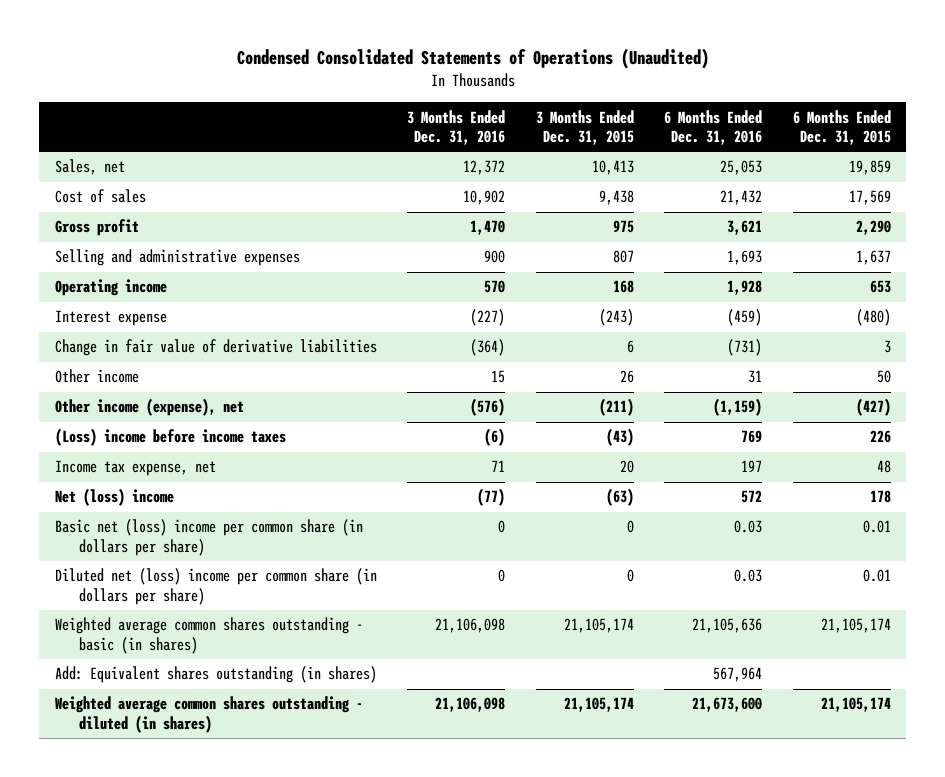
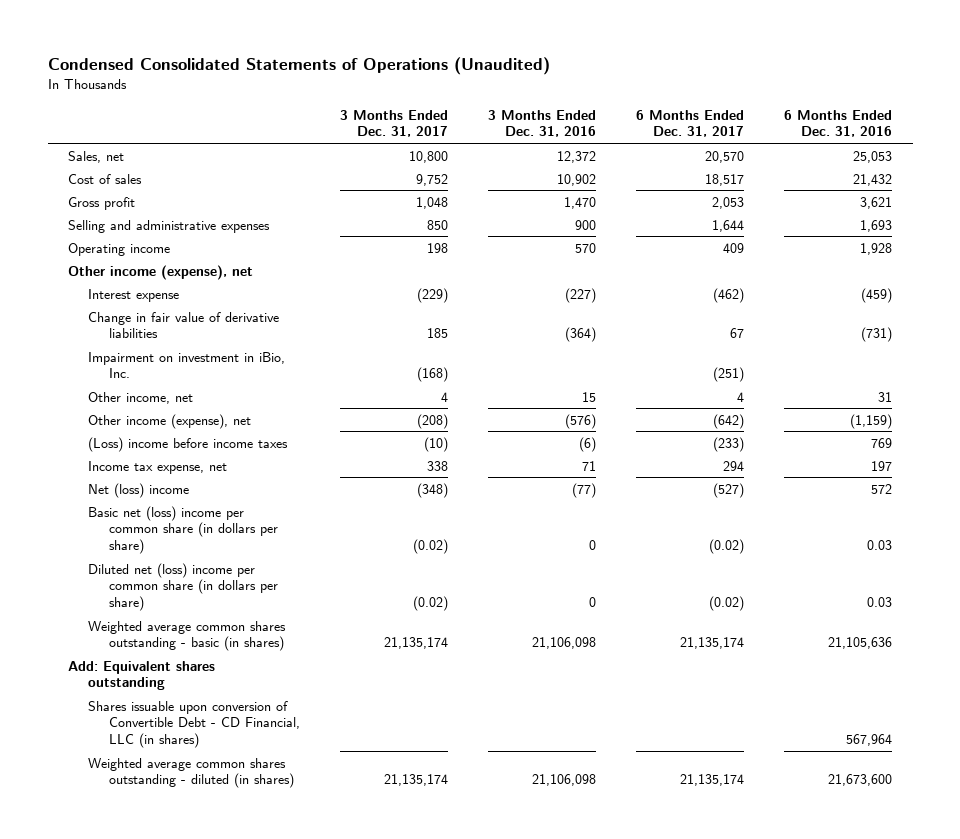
- | 3 Months Ended Dec. 31, 2016 | 3 Months Ended Dec. 31, 2015 | 6 Months Ended Dec. 31, 2016 | 6 Months Ended Dec. 31, 2015
+ | 3 Months Ended Dec. 31, 2017 | 3 Months Ended Dec. 31, 2016 | 6 Months Ended Dec. 31, 2017 | 6 Months Ended Dec. 31, 2016
+ Other income (expense), net
- Other income | 15 | 26 | 31 | 50
+ Impairment on investment in iBio, Inc. | (168) | | (251) |
+ Other income, net | 4 | 15 | 4 | 31
- Add: Equivalent shares outstanding (in shares) | | | 567,964 |
+ Add: Equivalent shares outstanding
+ Shares issuable upon conversion of Convertible Debt - CD Financial, LLC (in shares) | | | | 567,964

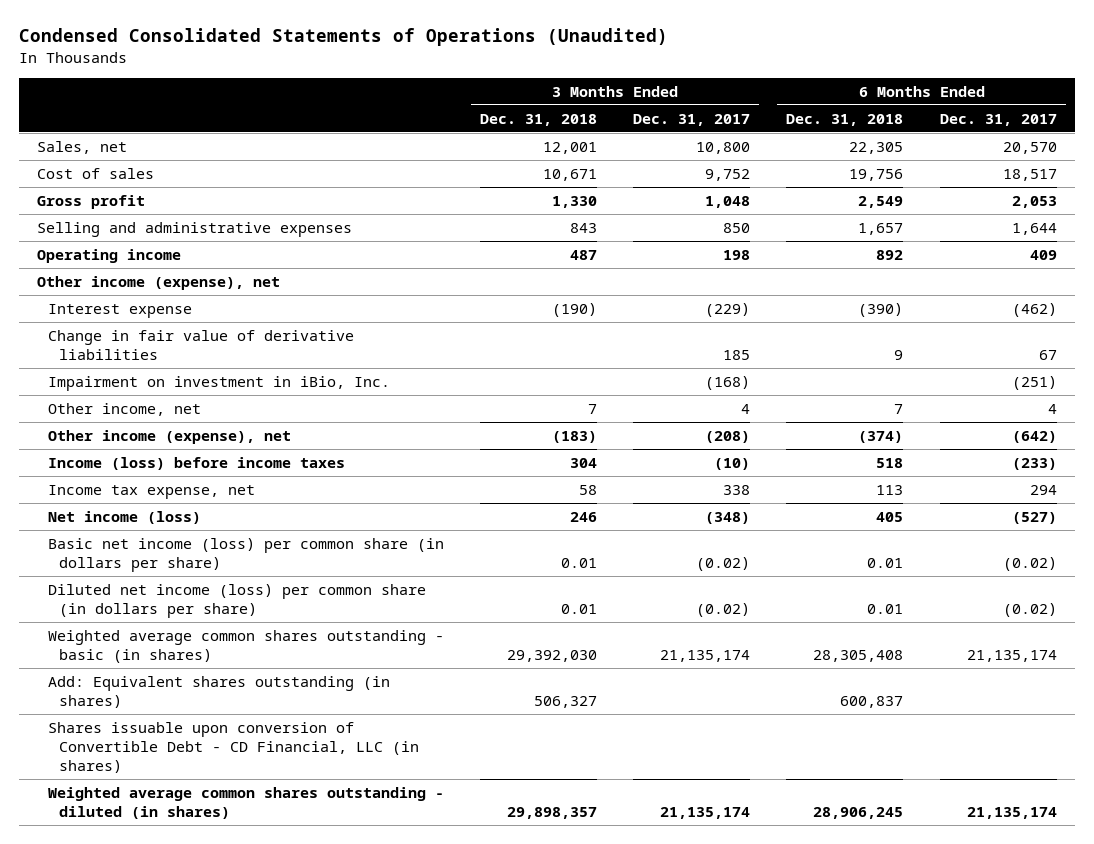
- | 3 Months Ended Dec. 31, 2017 | 3 Months Ended Dec. 31, 2016 | 6 Months Ended Dec. 31, 2017 | 6 Months Ended Dec. 31, 2016
+ | 3 Months Ended Dec. 31, 2018 | 3 Months Ended Dec. 31, 2017 | 6 Months Ended Dec. 31, 2018 | 6 Months Ended Dec. 31, 2017
- (Loss) income before income taxes | (10) | (6) | (233) | 769
+ Income (loss) before income taxes | 304 | (10) | 518 | (233)
- Net (loss) income | (348) | (77) | (527) | 572
- Basic net (loss) income per common share (in dollars per share) | (0.02) | 0 | (0.02) | 0.03
- Diluted net (loss) income per common share (in dollars per share) | (0.02) | 0 | (0.02) | 0.03
+ Net income (loss) | 246 | (348) | 405 | (527)
+ Basic net income (loss) per common share (in dollars per share) | 0.01 | (0.02) | 0.01 | (0.02)
+ Diluted net income (loss) per common share (in dollars per share) | 0.01 | (0.02) | 0.01 | (0.02)
- Add: Equivalent shares outstanding
+ Add: Equivalent shares outstanding (in shares) | 506,327 | | 600,837 |

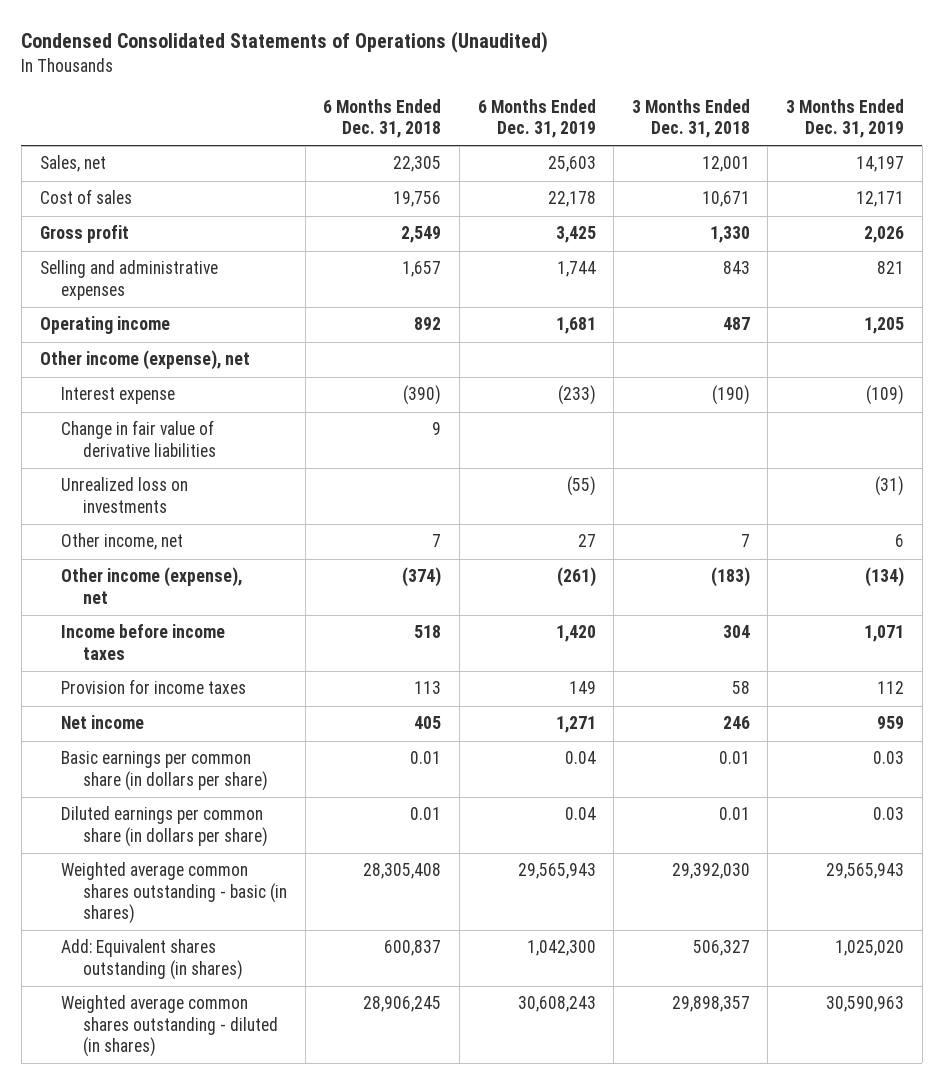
- | 3 Months Ended Dec. 31, 2018 | 3 Months Ended Dec. 31, 2017 | 6 Months Ended Dec. 31, 2018 | 6 Months Ended Dec. 31, 2017
+ | 6 Months Ended Dec. 31, 2018 | 6 Months Ended Dec. 31, 2019 | 3 Months Ended Dec. 31, 2018 | 3 Months Ended Dec. 31, 2019
- Impairment on investment in iBio, Inc. | | (168) | | (251)
+ Unrealized loss on investments | | (55) | | (31)
- Income (loss) before income taxes | 304 | (10) | 518 | (233)
- Income tax expense, net | 58 | 338 | 113 | 294
- Net income (loss) | 246 | (348) | 405 | (527)
- Basic net income (loss) per common share (in dollars per share) | 0.01 | (0.02) | 0.01 | (0.02)
- Diluted net income (loss) per common share (in dollars per share) | 0.01 | (0.02) | 0.01 | (0.02)
+ Income before income taxes | 518 | 1,420 | 304 | 1,071
+ Provision for income taxes | 113 | 149 | 58 | 112
+ Net income | 405 | 1,271 | 246 | 959
+ Basic earnings per common share (in dollars per share) | 0.01 | 0.04 | 0.01 | 0.03
+ Diluted earnings per common share (in dollars per share) | 0.01 | 0.04 | 0.01 | 0.03
- Shares issuable upon conversion of Convertible Debt - CD Financial, LLC (in shares)

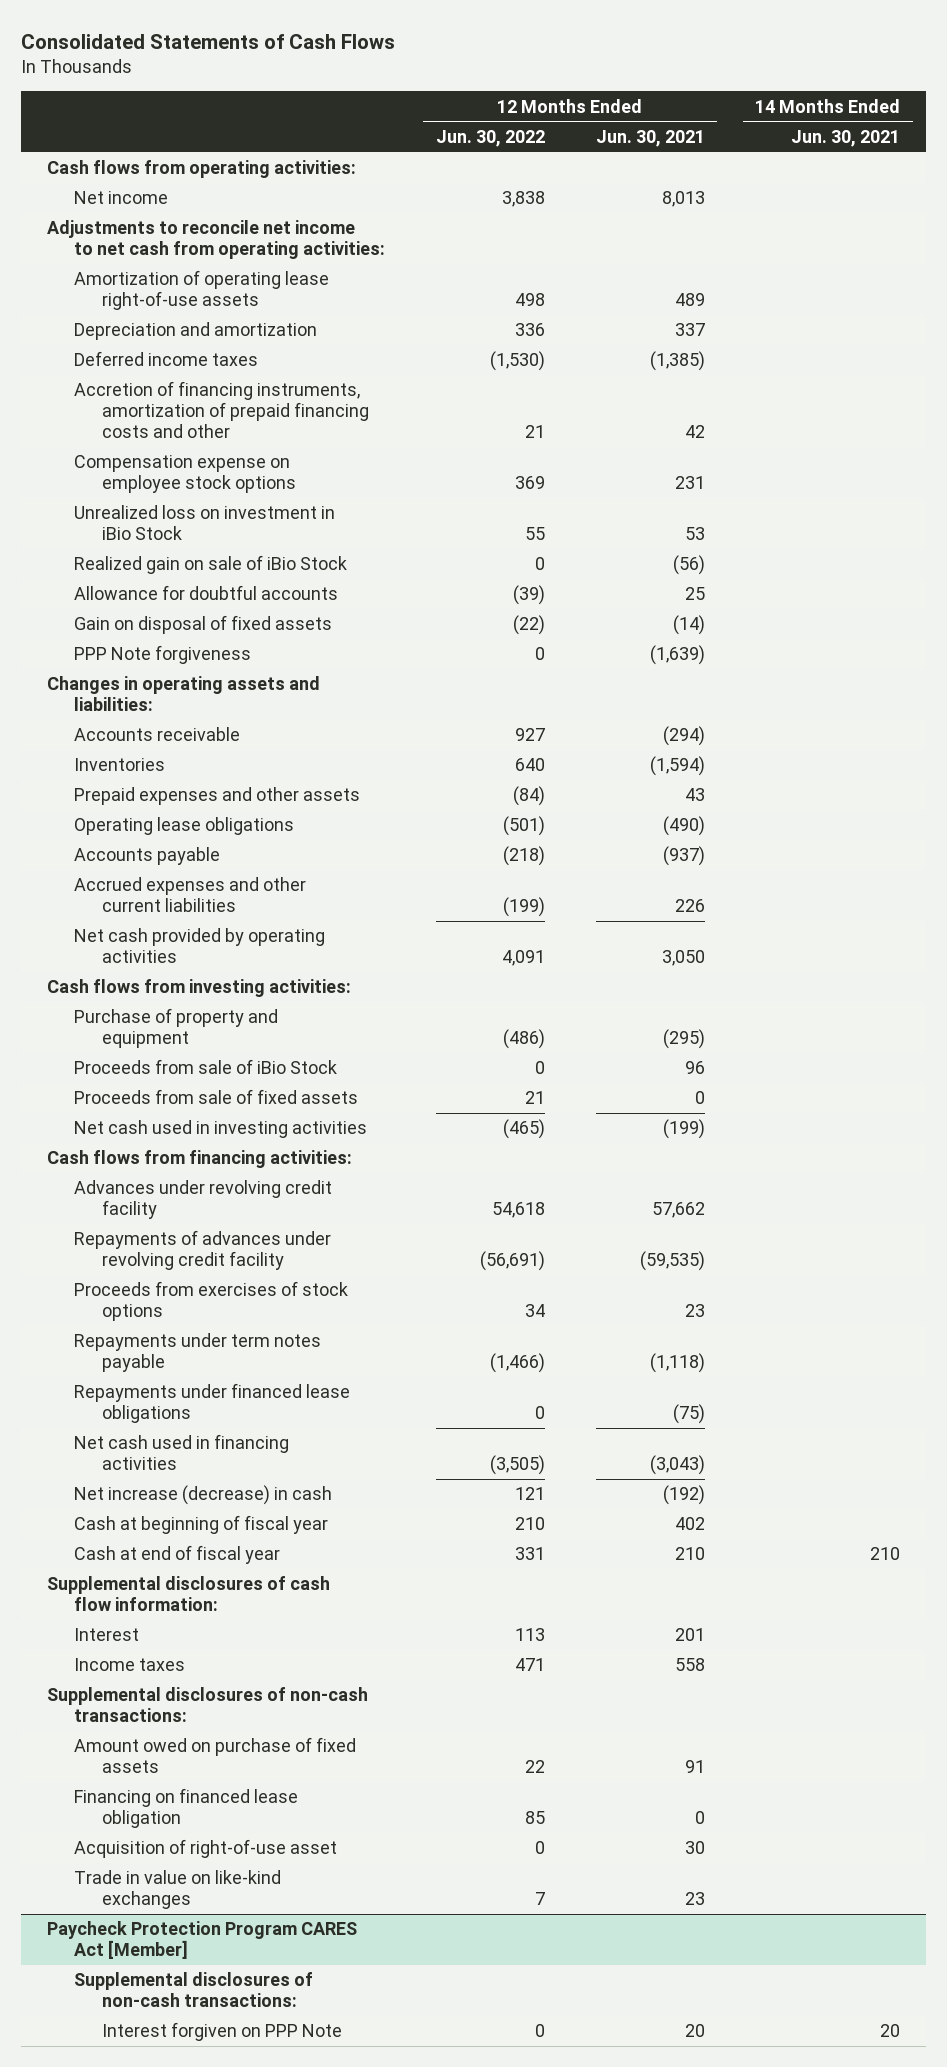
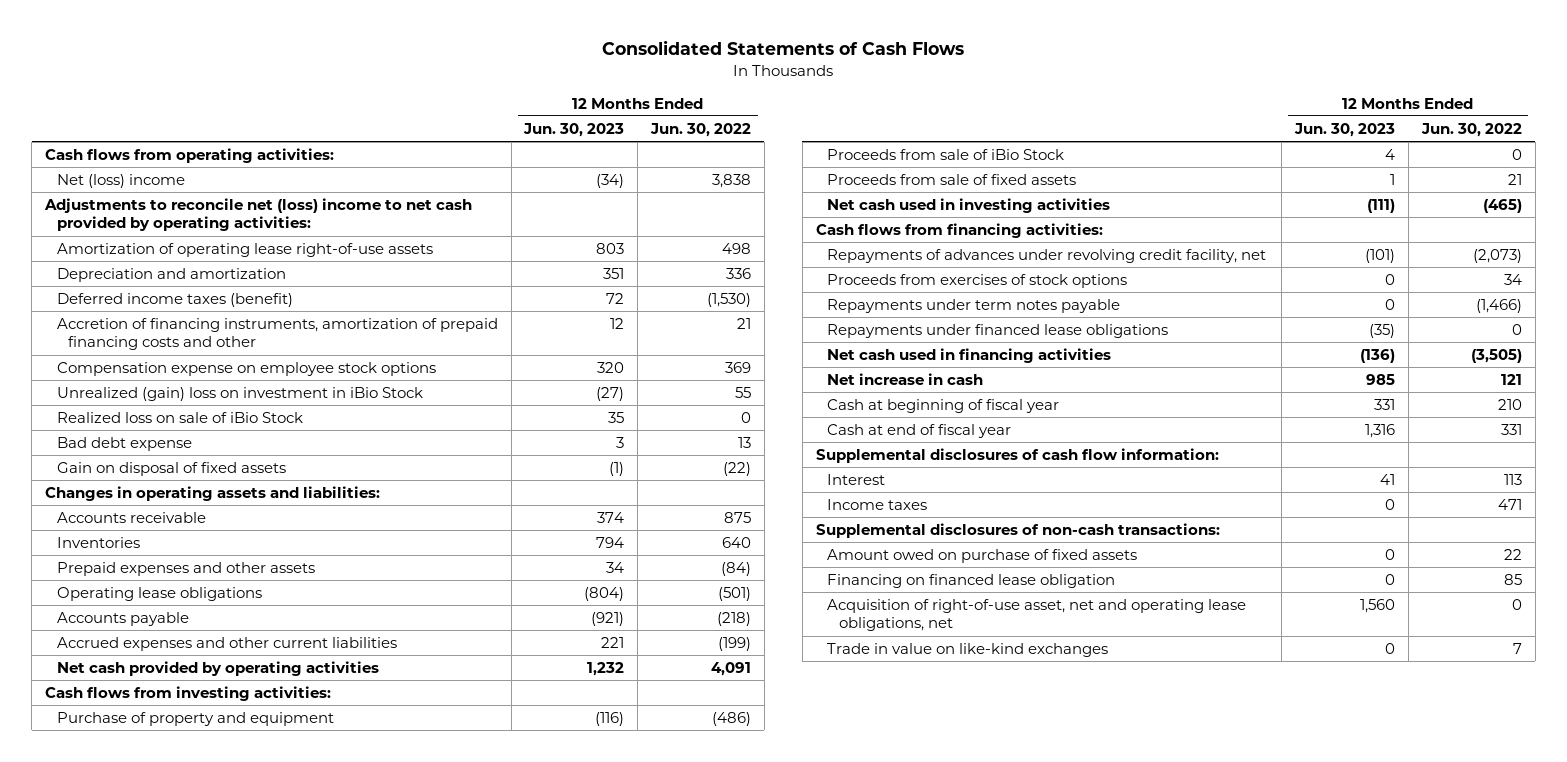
- | 12 Months Ended Jun. 30, 2022 | 12 Months Ended Jun. 30, 2021 | 14 Months Ended Jun. 30, 2021
+ | 12 Months Ended Jun. 30, 2023 | 12 Months Ended Jun. 30, 2022
- Net income | 3,838 | 8,013 |
- Adjustments to reconcile net income to net cash from operating activities:
+ Net (loss) income | (34) | 3,838
+ Adjustments to reconcile net (loss) income to net cash provided by operating activities:
- Deferred income taxes | (1,530) | (1,385) |
+ Deferred income taxes (benefit) | 72 | (1,530)
- Unrealized loss on investment in iBio Stock | 55 | 53 |
- Realized gain on sale of iBio Stock | 0 | (56) |
- Allowance for doubtful accounts | (39) | 25 |
+ Unrealized (gain) loss on investment in iBio Stock | (27) | 55
+ Realized loss on sale of iBio Stock | 35 | 0
+ Bad debt expense | 3 | 13
- PPP Note forgiveness | 0 | (1,639) |
- Accounts receivable | 927 | (294) |
+ Accounts receivable | 374 | 875
- Advances under revolving credit facility | 54,618 | 57,662 |
- Repayments of advances under revolving credit facility | (56,691) | (59,535) |
+ Repayments of advances under revolving credit facility, net | (101) | (2,073)
- Net increase (decrease) in cash | 121 | (192) |
+ Net increase in cash | 985 | 121
- Acquisition of right-of-use asset | 0 | 30 |
+ Acquisition of right-of-use asset, net and operating lease obligations, net | 1,560 | 0
- Paycheck Protection Program CARES Act [Member]
- Supplemental disclosures of non-cash transactions:
- Interest forgiven on PPP Note | 0 | 20 | 20

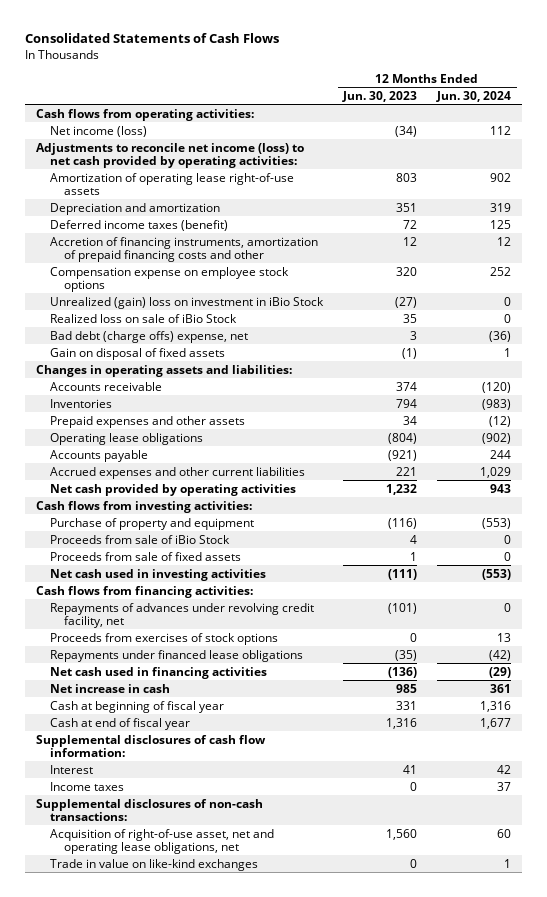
- | 12 Months Ended Jun. 30, 2023 | 12 Months Ended Jun. 30, 2022
+ | 12 Months Ended Jun. 30, 2023 | 12 Months Ended Jun. 30, 2024
- Net (loss) income | (34) | 3,838
- Adjustments to reconcile net (loss) income to net cash provided by operating activities:
+ Net income (loss) | (34) | 112
+ Adjustments to reconcile net income (loss) to net cash provided by operating activities:
- Bad debt expense | 3 | 13
+ Bad debt (charge offs) expense, net | 3 | (36)
- Repayments under term notes payable | 0 | (1,466)
- Amount owed on purchase of fixed assets | 0 | 22
- Financing on financed lease obligation | 0 | 85

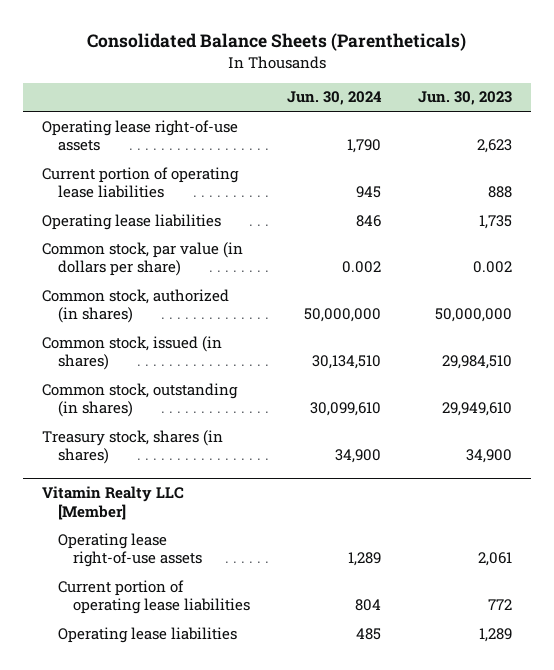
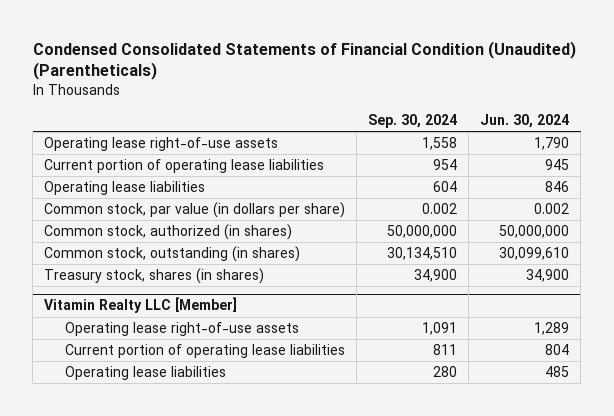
- Consolidated Balance Sheets (Parentheticals)
+ Condensed Consolidated Statements of Financial Condition (Unaudited) (Parentheticals)
- | Jun. 30, 2024 | Jun. 30, 2023
+ | Sep. 30, 2024 | Jun. 30, 2024
- Common stock, issued (in shares) | 30,134,510 | 29,984,510

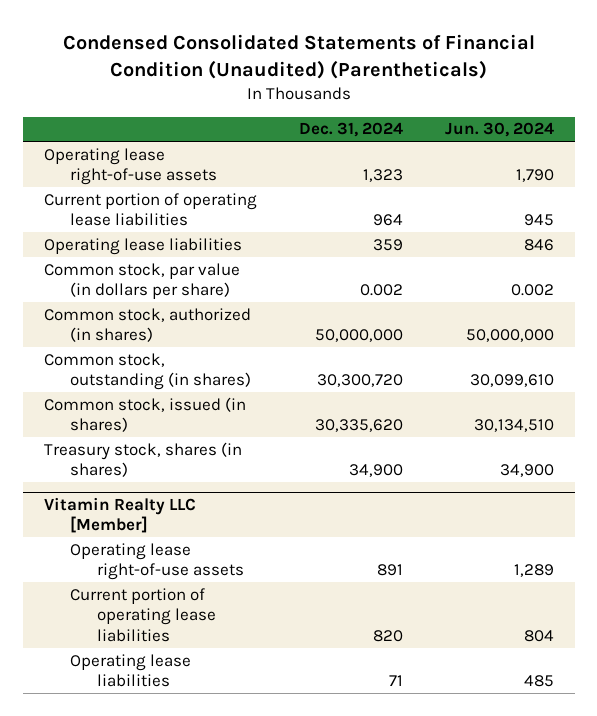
- | Sep. 30, 2024 | Jun. 30, 2024
+ | Dec. 31, 2024 | Jun. 30, 2024
+ Common stock, issued (in shares) | 30,335,620 | 30,134,510

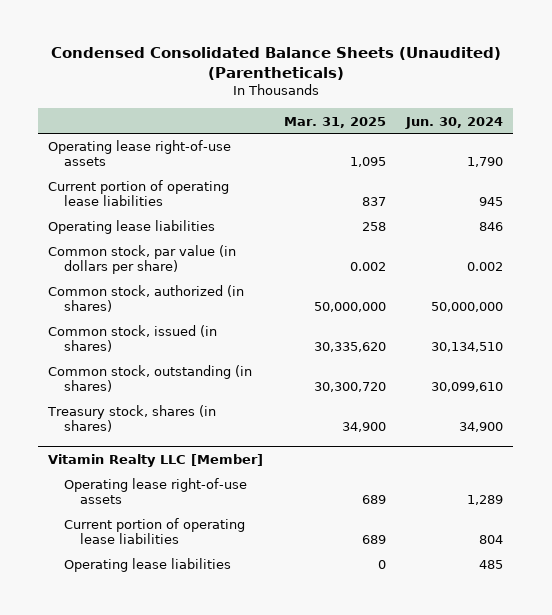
- Condensed Consolidated Statements of Financial Condition (Unaudited) (Parentheticals)
+ Condensed Consolidated Balance Sheets (Unaudited) (Parentheticals)
- | Dec. 31, 2024 | Jun. 30, 2024
+ | Mar. 31, 2025 | Jun. 30, 2024
moved down: Common stock, outstanding (in shares) | 30,300,720 | 30,099,610

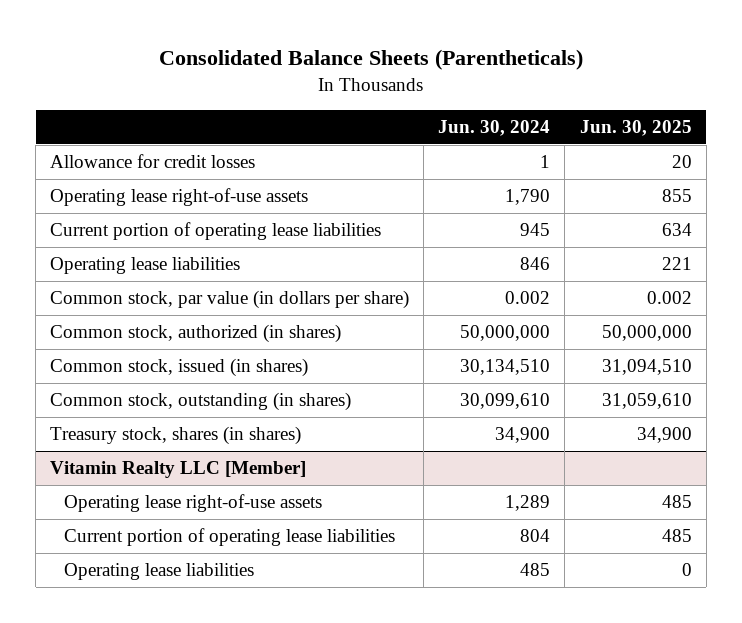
- Condensed Consolidated Balance Sheets (Unaudited) (Parentheticals)
+ Consolidated Balance Sheets (Parentheticals)
- | Mar. 31, 2025 | Jun. 30, 2024
+ | Jun. 30, 2024 | Jun. 30, 2025
+ Allowance for credit losses | 1 | 20

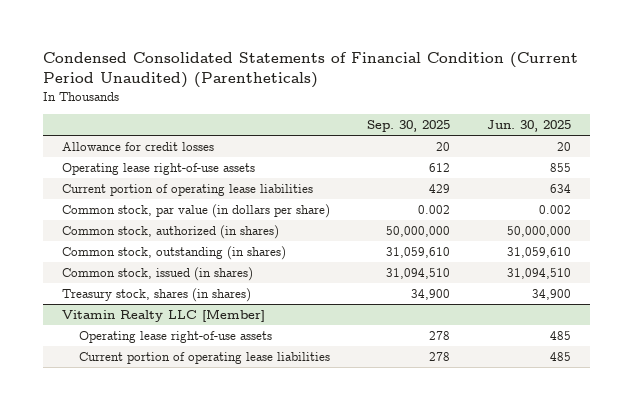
- Consolidated Balance Sheets (Parentheticals)
+ Condensed Consolidated Statements of Financial Condition (Current Period Unaudited) (Parentheticals)
- | Jun. 30, 2024 | Jun. 30, 2025
+ | Sep. 30, 2025 | Jun. 30, 2025
- Operating lease liabilities | 846 | 221
moved down: Common stock, issued (in shares) | 31,094,510 | 31,094,510
@ Vitamin Realty LLC [Member]
- Operating lease liabilities | 485 | 0

